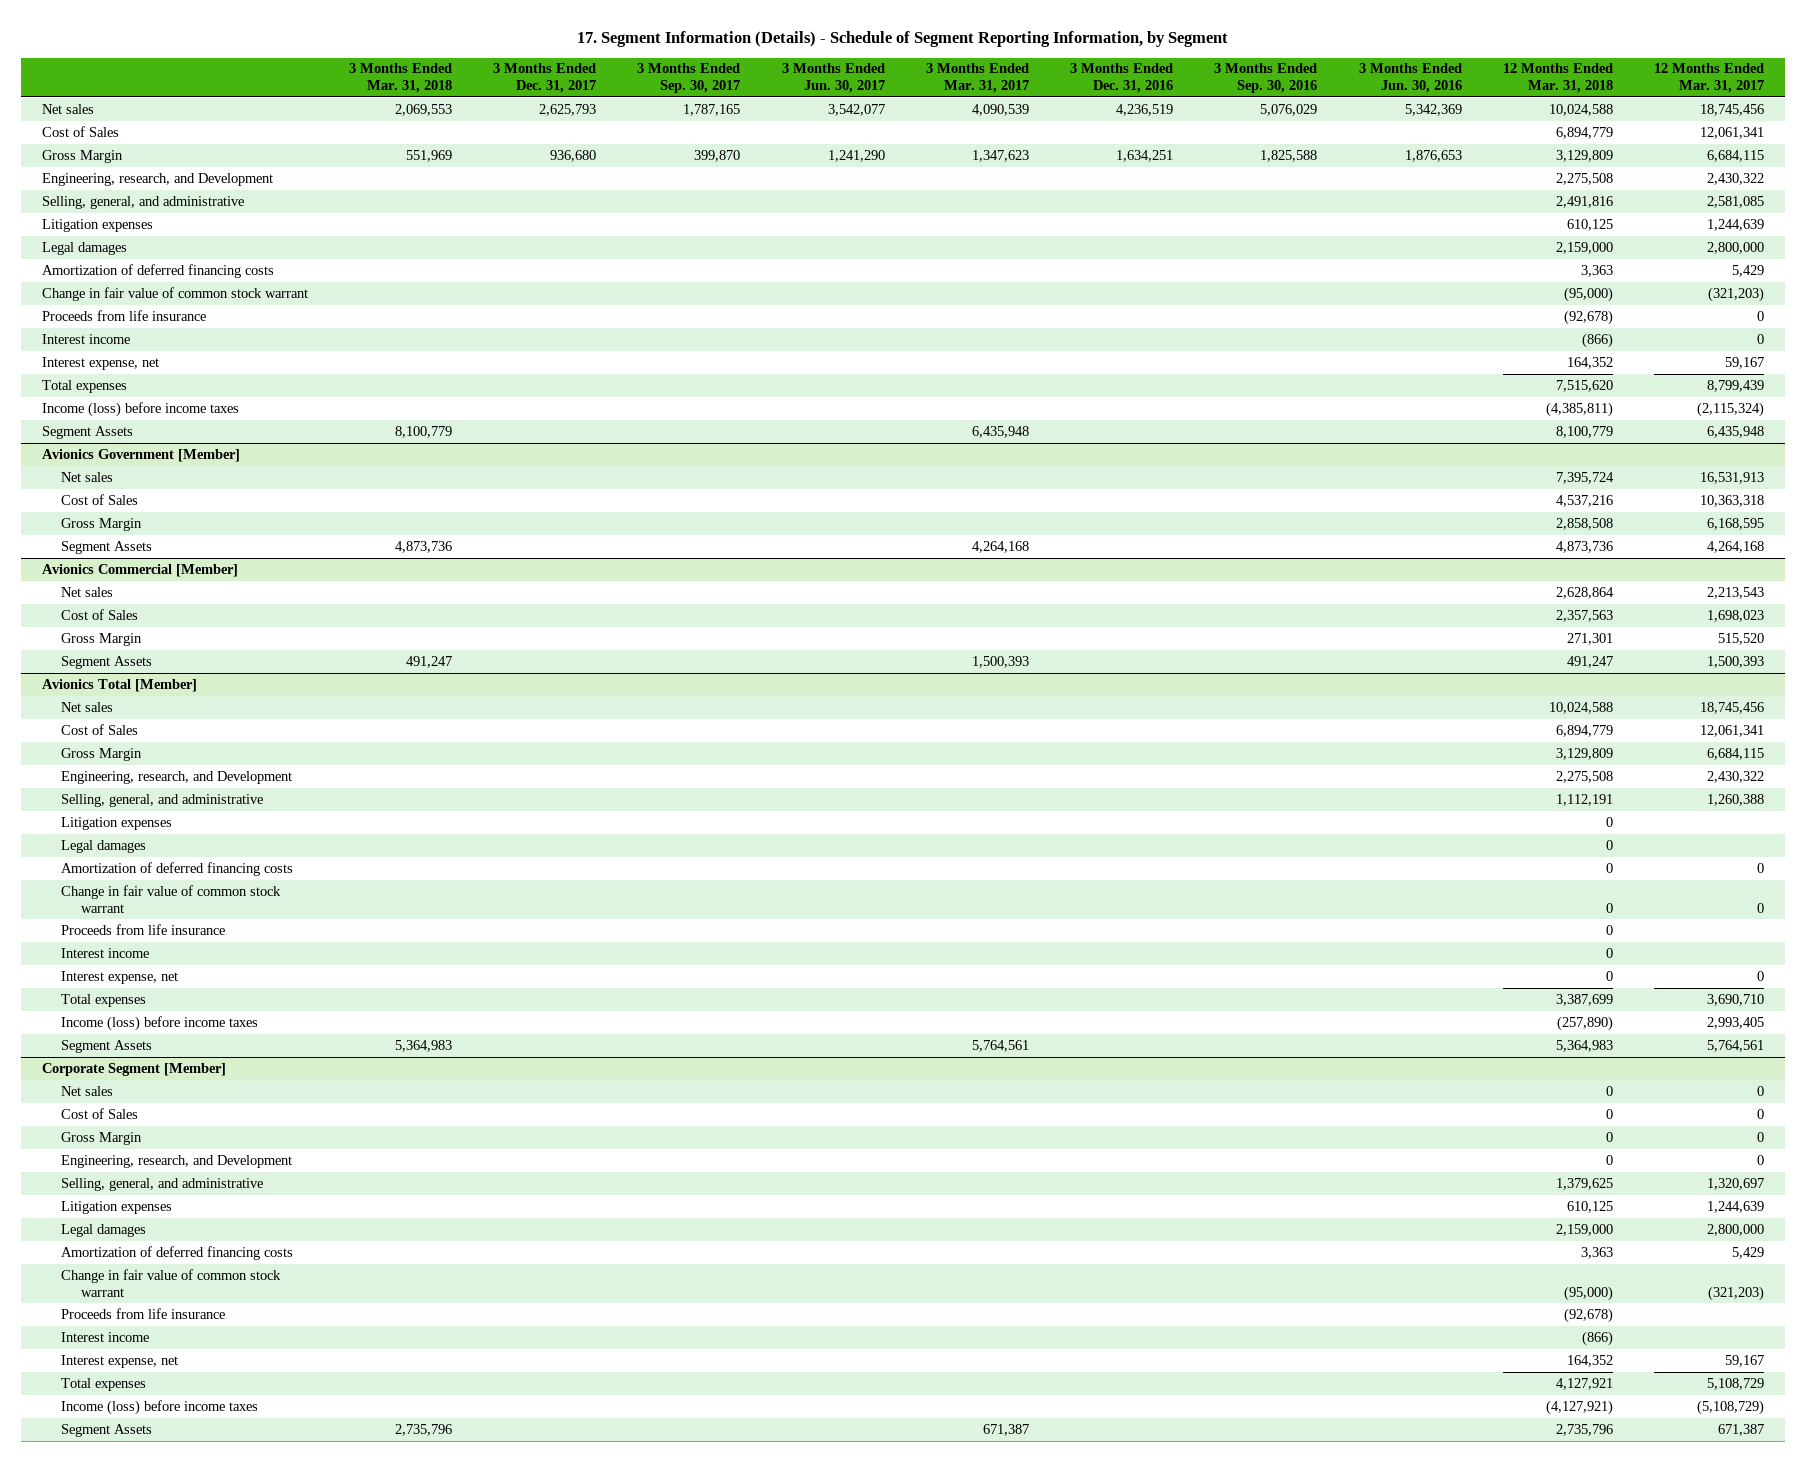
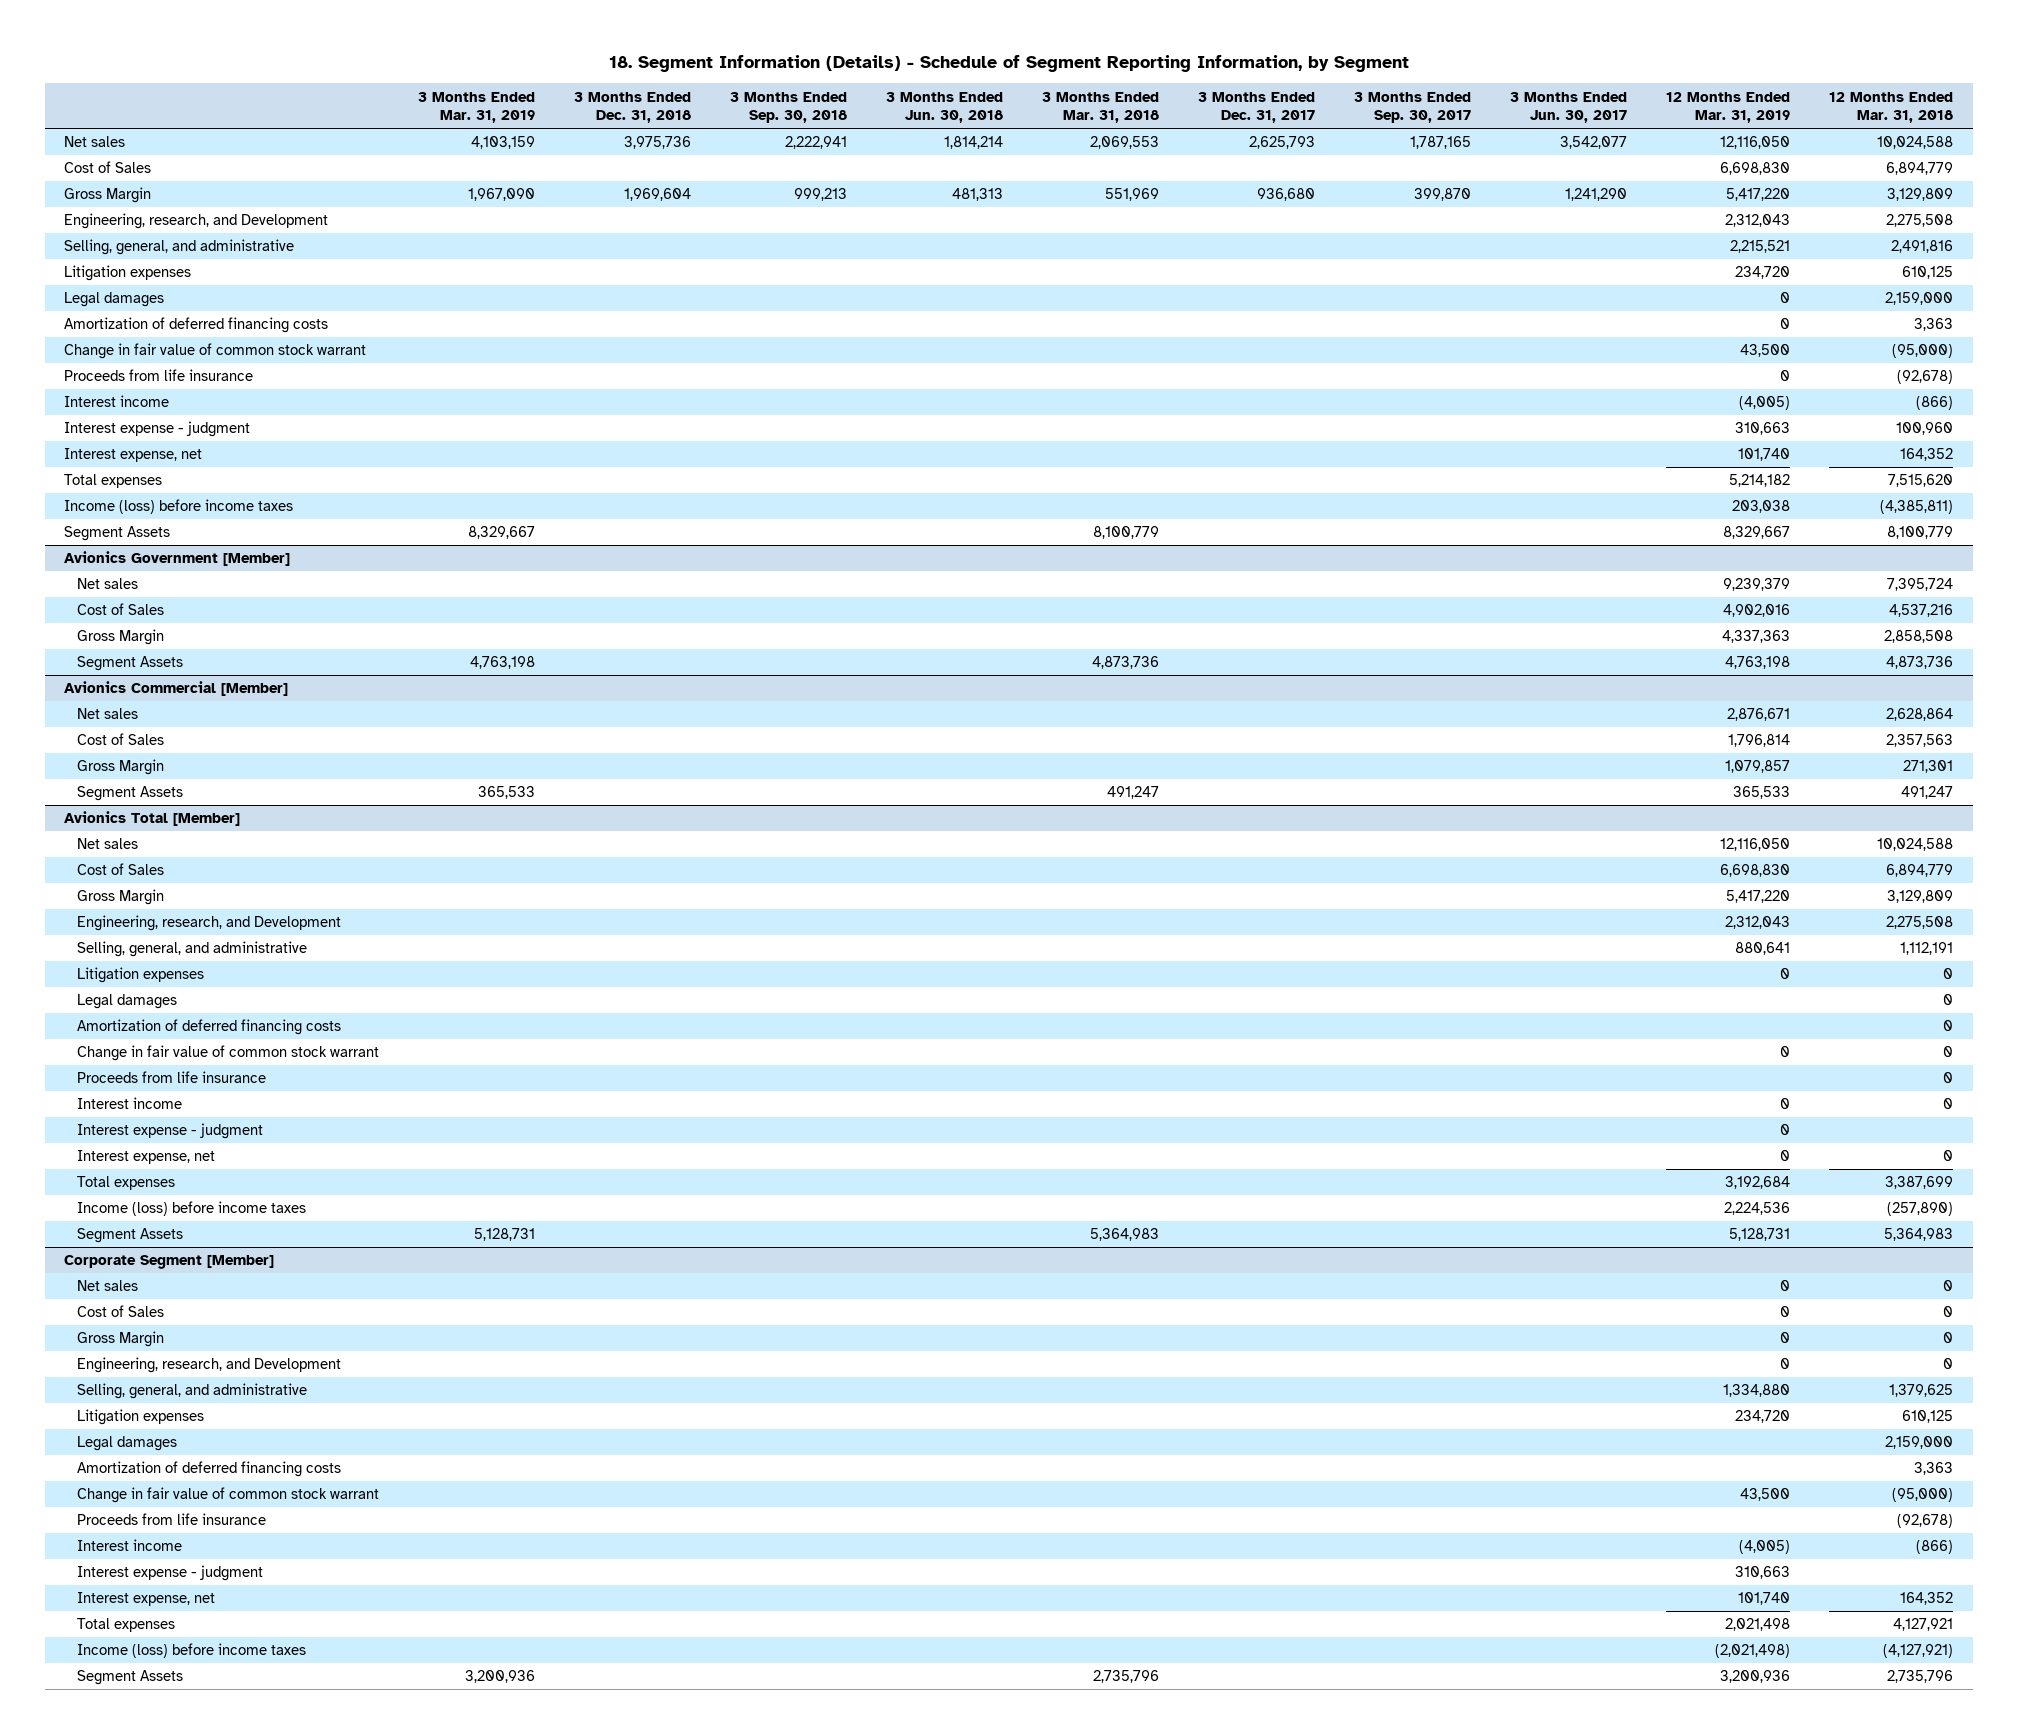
- 17. Segment Information (Details) - Schedule of Segment Reporting Information, by Segment
+ 18. Segment Information (Details) - Schedule of Segment Reporting Information, by Segment
- | 3 Months Ended Mar. 31, 2018 | 3 Months Ended Dec. 31, 2017 | 3 Months Ended Sep. 30, 2017 | 3 Months Ended Jun. 30, 2017 | 3 Months Ended Mar. 31, 2017 | 3 Months Ended Dec. 31, 2016 | 3 Months Ended Sep. 30, 2016 | 3 Months Ended Jun. 30, 2016 | 12 Months Ended Mar. 31, 2018 | 12 Months Ended Mar. 31, 2017
+ | 3 Months Ended Mar. 31, 2019 | 3 Months Ended Dec. 31, 2018 | 3 Months Ended Sep. 30, 2018 | 3 Months Ended Jun. 30, 2018 | 3 Months Ended Mar. 31, 2018 | 3 Months Ended Dec. 31, 2017 | 3 Months Ended Sep. 30, 2017 | 3 Months Ended Jun. 30, 2017 | 12 Months Ended Mar. 31, 2019 | 12 Months Ended Mar. 31, 2018
+ Interest expense - judgment | | | | | | | | | 310,663 | 100,960
@ Avionics Total [Member]
+ Interest expense - judgment | | | | | | | | | 0 |
@ Corporate Segment [Member]
+ Interest expense - judgment | | | | | | | | | 310,663 |

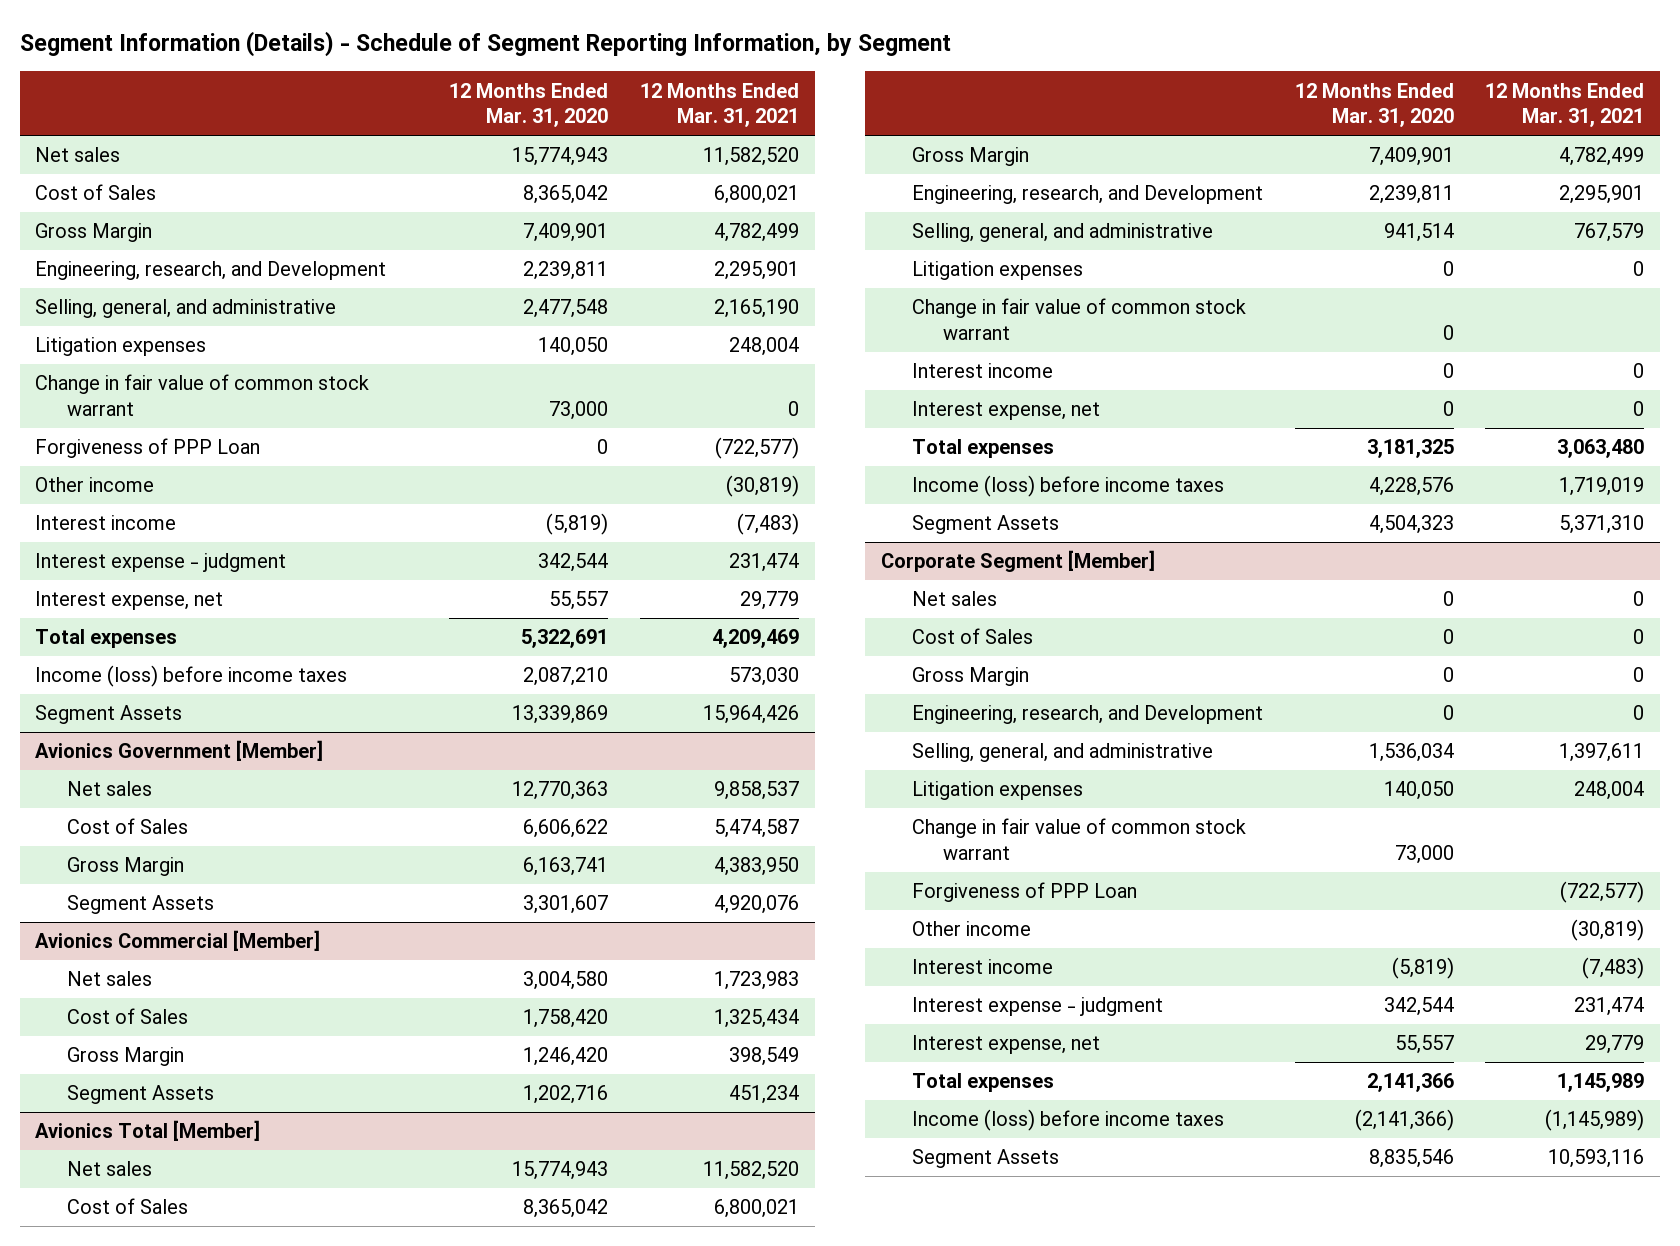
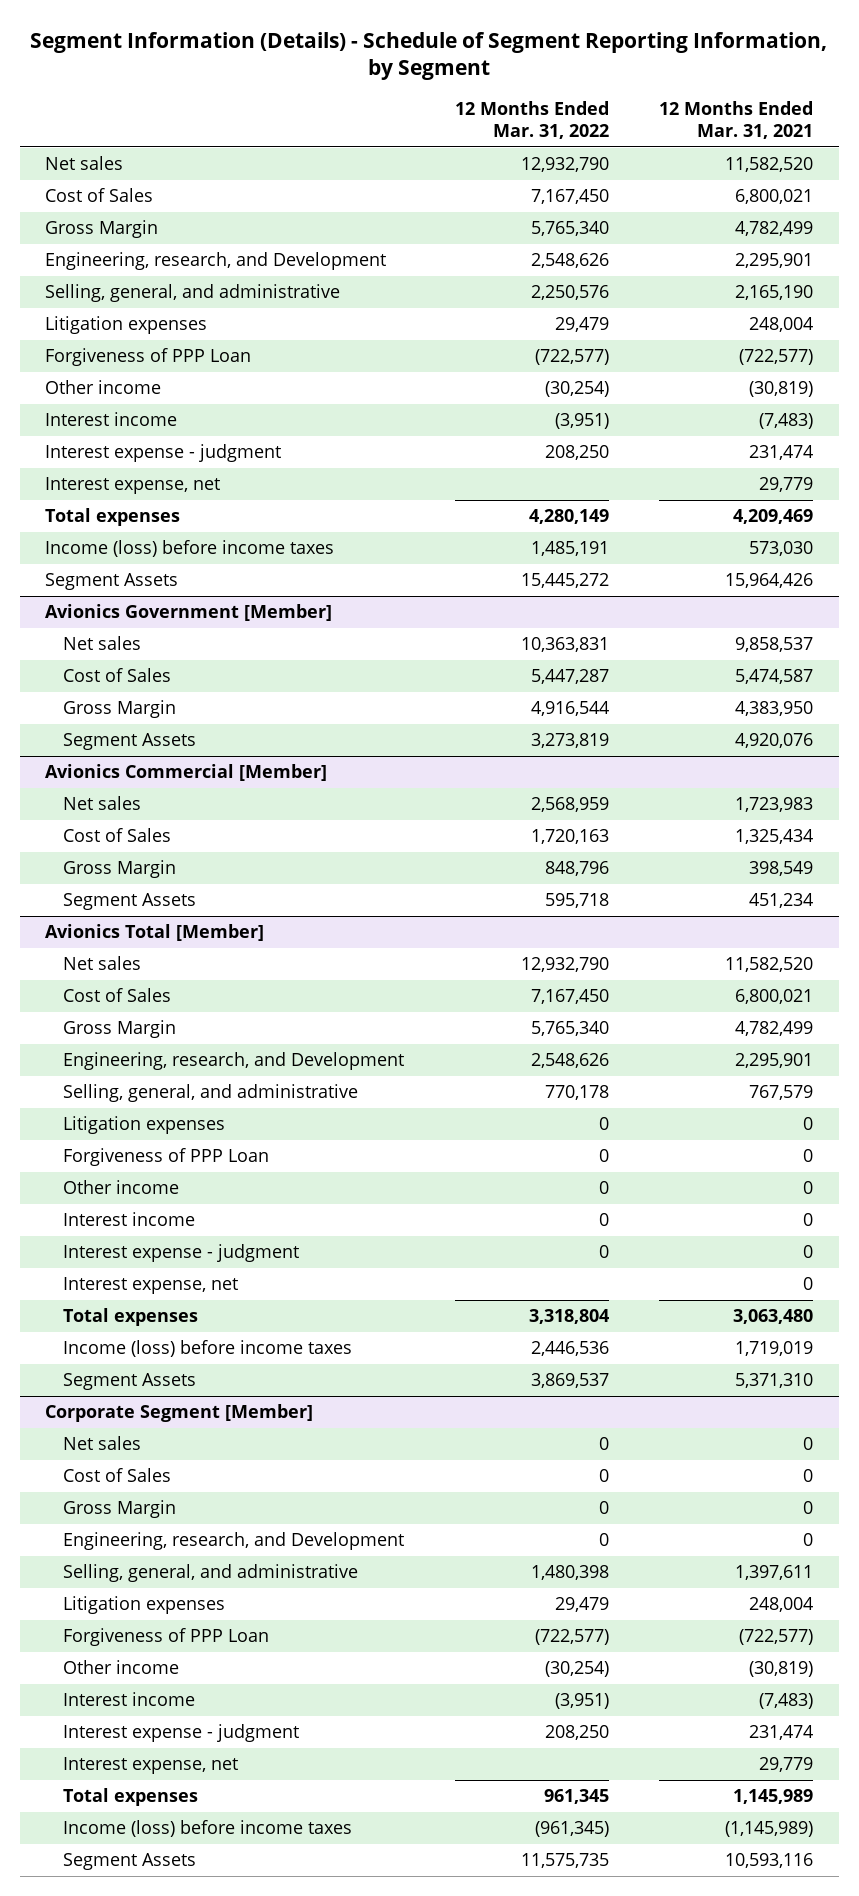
- | 12 Months Ended Mar. 31, 2020 | 12 Months Ended Mar. 31, 2021
+ | 12 Months Ended Mar. 31, 2022 | 12 Months Ended Mar. 31, 2021
- Change in fair value of common stock warrant | 73,000 | 0
@ Avionics Total [Member]
- Change in fair value of common stock warrant | 0 |
+ Forgiveness of PPP Loan | 0 | 0
+ Other income | 0 | 0
+ Interest expense - judgment | 0 | 0
@ Corporate Segment [Member]
- Change in fair value of common stock warrant | 73,000 |

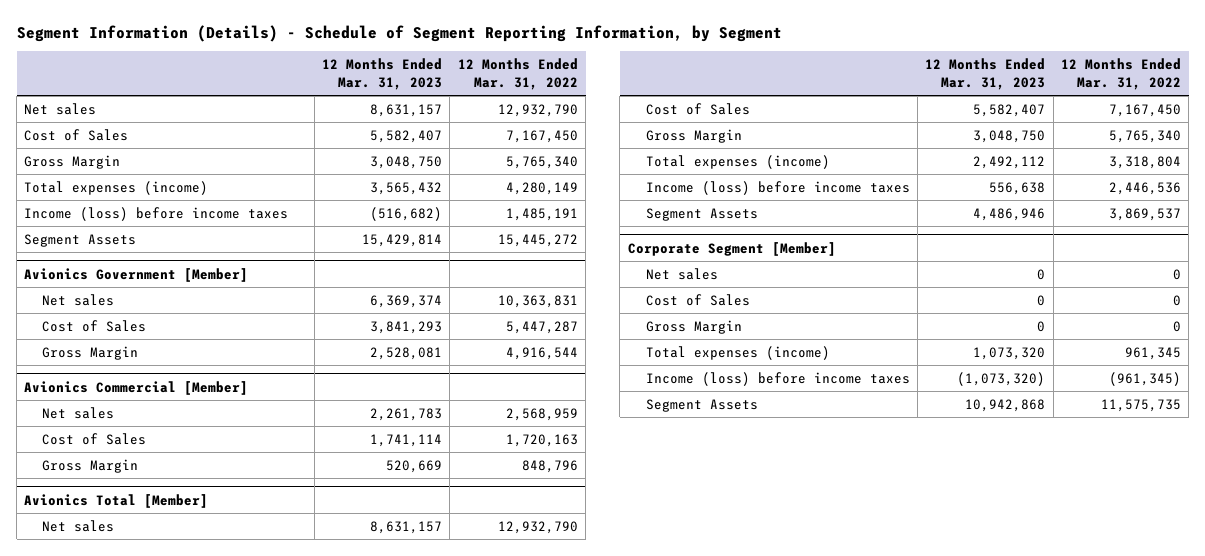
- | 12 Months Ended Mar. 31, 2022 | 12 Months Ended Mar. 31, 2021
+ | 12 Months Ended Mar. 31, 2023 | 12 Months Ended Mar. 31, 2022
- Engineering, research, and Development | 2,548,626 | 2,295,901
- Selling, general, and administrative | 2,250,576 | 2,165,190
- Litigation expenses | 29,479 | 248,004
- Forgiveness of PPP Loan | (722,577) | (722,577)
- Other income | (30,254) | (30,819)
- Interest income | (3,951) | (7,483)
- Interest expense - judgment | 208,250 | 231,474
- Interest expense, net | | 29,779
- Total expenses | 4,280,149 | 4,209,469
+ Total expenses (income) | 3,565,432 | 4,280,149
@ Avionics Government [Member]
- Segment Assets | 3,273,819 | 4,920,076
@ Avionics Commercial [Member]
- Segment Assets | 595,718 | 451,234
@ Avionics Total [Member]
- Engineering, research, and Development | 2,548,626 | 2,295,901
- Selling, general, and administrative | 770,178 | 767,579
- Litigation expenses | 0 | 0
- Forgiveness of PPP Loan | 0 | 0
- Other income | 0 | 0
- Interest income | 0 | 0
- Interest expense - judgment | 0 | 0
- Interest expense, net | | 0
- Total expenses | 3,318,804 | 3,063,480
+ Total expenses (income) | 2,492,112 | 3,318,804
@ Corporate Segment [Member]
- Engineering, research, and Development | 0 | 0
- Selling, general, and administrative | 1,480,398 | 1,397,611
- Litigation expenses | 29,479 | 248,004
- Forgiveness of PPP Loan | (722,577) | (722,577)
- Other income | (30,254) | (30,819)
- Interest income | (3,951) | (7,483)
- Interest expense - judgment | 208,250 | 231,474
- Interest expense, net | | 29,779
- Total expenses | 961,345 | 1,145,989
+ Total expenses (income) | 1,073,320 | 961,345

